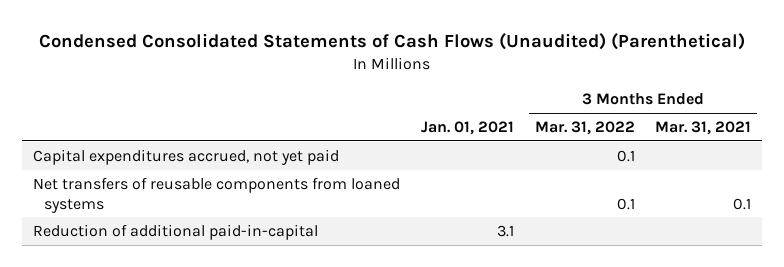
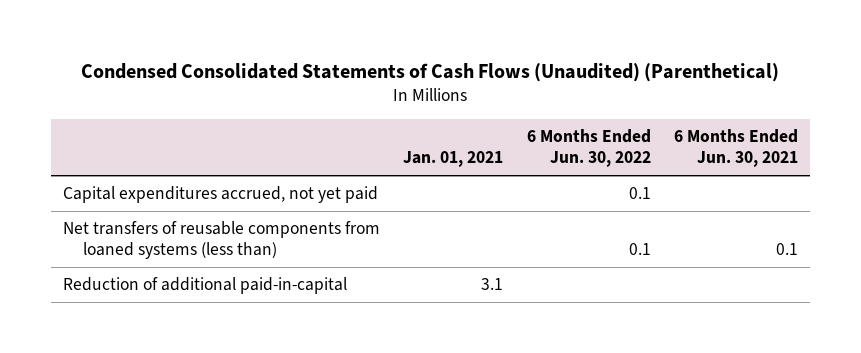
- | Jan. 01, 2021 | 3 Months Ended Mar. 31, 2022 | 3 Months Ended Mar. 31, 2021
+ | Jan. 01, 2021 | 6 Months Ended Jun. 30, 2022 | 6 Months Ended Jun. 30, 2021
- Net transfers of reusable components from loaned systems | | 0.1 | 0.1
+ Net transfers of reusable components from loaned systems (less than) | | 0.1 | 0.1

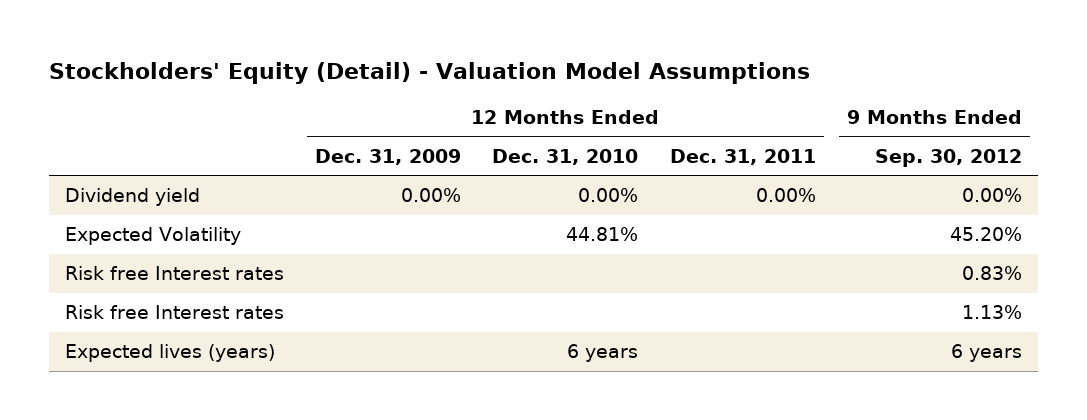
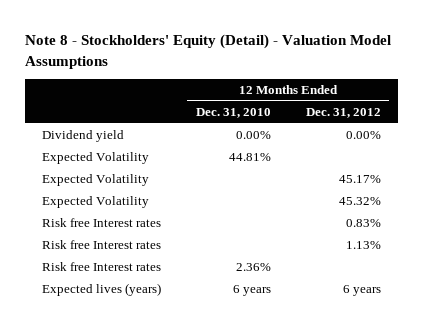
- Stockholders' Equity (Detail) - Valuation Model Assumptions
+ Note 8 - Stockholders' Equity (Detail) - Valuation Model Assumptions
- | 12 Months Ended Dec. 31, 2009 | 12 Months Ended Dec. 31, 2010 | 12 Months Ended Dec. 31, 2011 | 9 Months Ended Sep. 30, 2012
+ | 12 Months Ended Dec. 31, 2010 | 12 Months Ended Dec. 31, 2012
+ Expected Volatility | | 45.17%
+ Expected Volatility | | 45.32%
+ Risk free Interest rates | 2.36% |

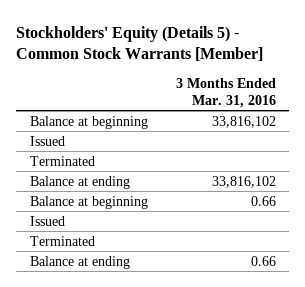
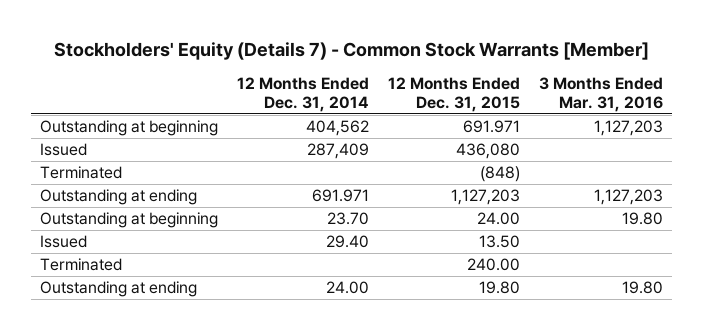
- Stockholders' Equity (Details 5) - Common Stock Warrants [Member]
+ Stockholders' Equity (Details 7) - Common Stock Warrants [Member]
- | 3 Months Ended Mar. 31, 2016
+ | 12 Months Ended Dec. 31, 2014 | 12 Months Ended Dec. 31, 2015 | 3 Months Ended Mar. 31, 2016
- Balance at beginning | 33,816,102
+ Outstanding at beginning | 404,562 | 691.971 | 1,127,203
- Balance at ending | 33,816,102
- Balance at beginning | 0.66
+ Outstanding at ending | 691.971 | 1,127,203 | 1,127,203
+ Outstanding at beginning | 23.70 | 24.00 | 19.80
- Balance at ending | 0.66
+ Outstanding at ending | 24.00 | 19.80 | 19.80

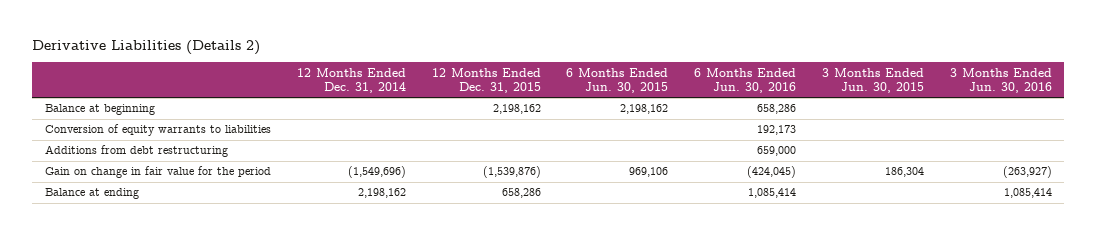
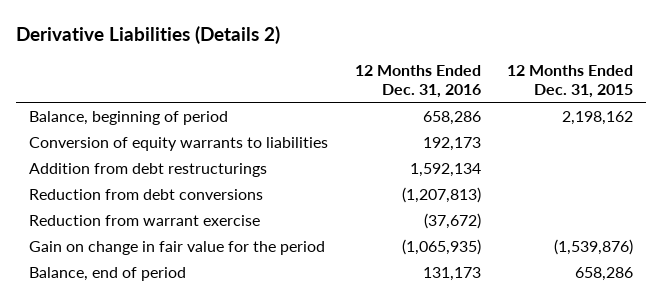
- | 12 Months Ended Dec. 31, 2014 | 12 Months Ended Dec. 31, 2015 | 6 Months Ended Jun. 30, 2015 | 6 Months Ended Jun. 30, 2016 | 3 Months Ended Jun. 30, 2015 | 3 Months Ended Jun. 30, 2016
+ | 12 Months Ended Dec. 31, 2016 | 12 Months Ended Dec. 31, 2015
- Balance at beginning | | 2,198,162 | 2,198,162 | 658,286 | |
+ Balance, beginning of period | 658,286 | 2,198,162
- Additions from debt restructuring | | | | 659,000 | |
+ Addition from debt restructurings | 1,592,134 |
+ Reduction from debt conversions | (1,207,813) |
+ Reduction from warrant exercise | (37,672) |
- Balance at ending | 2,198,162 | 658,286 | | 1,085,414 | | 1,085,414
+ Balance, end of period | 131,173 | 658,286

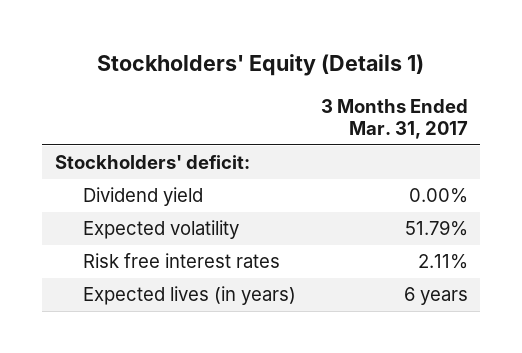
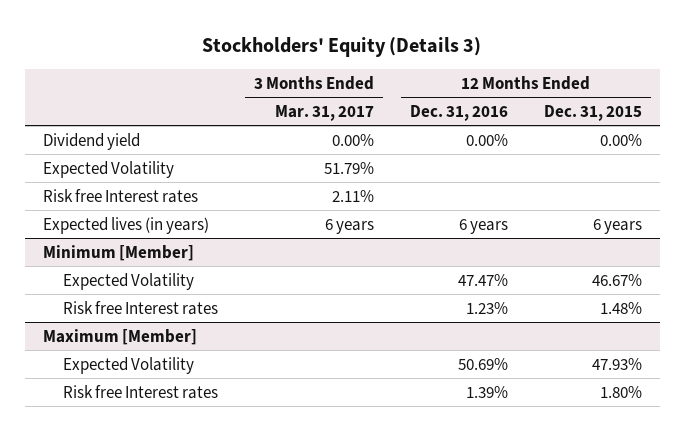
- Stockholders' Equity (Details 1)
+ Stockholders' Equity (Details 3)
- | 3 Months Ended Mar. 31, 2017
+ | 3 Months Ended Mar. 31, 2017 | 12 Months Ended Dec. 31, 2016 | 12 Months Ended Dec. 31, 2015
- Stockholders' deficit:
- Expected volatility | 51.79%
- Risk free interest rates | 2.11%
+ Expected Volatility | 51.79% | |
+ Risk free Interest rates | 2.11% | |
+ Minimum [Member]
+ Expected Volatility | | 47.47% | 46.67%
+ Risk free Interest rates | | 1.23% | 1.48%
+ Maximum [Member]
+ Expected Volatility | | 50.69% | 47.93%
+ Risk free Interest rates | | 1.39% | 1.80%

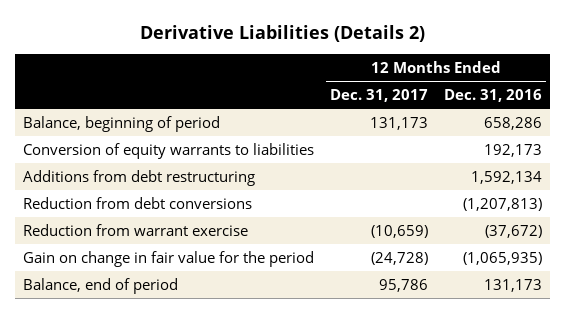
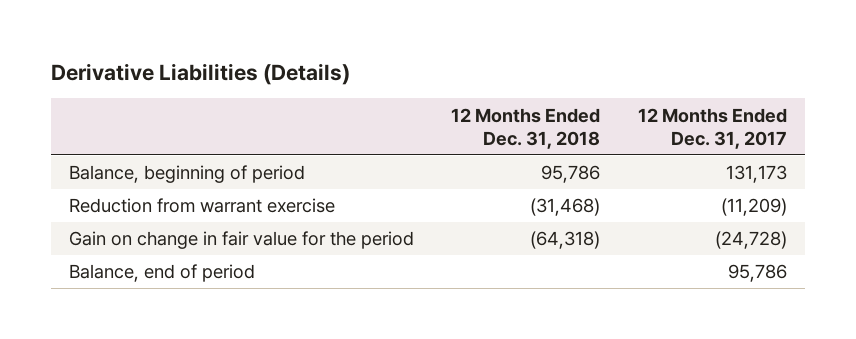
- Derivative Liabilities (Details 2)
+ Derivative Liabilities (Details)
- | 12 Months Ended Dec. 31, 2017 | 12 Months Ended Dec. 31, 2016
+ | 12 Months Ended Dec. 31, 2018 | 12 Months Ended Dec. 31, 2017
- Conversion of equity warrants to liabilities | | 192,173
- Additions from debt restructuring | | 1,592,134
- Reduction from debt conversions | | (1,207,813)
- Reduction from warrant exercise | (10,659) | (37,672)
+ Reduction from warrant exercise | (31,468) | (11,209)

